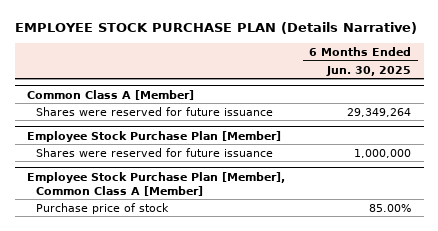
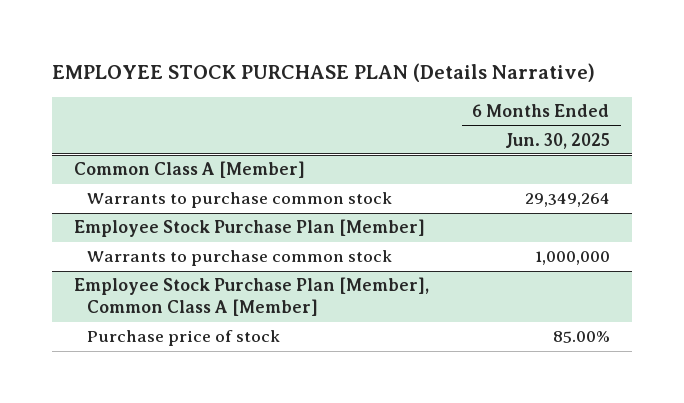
@ Common Class A [Member]
- Shares were reserved for future issuance | 29,349,264
+ Warrants to purchase common stock | 29,349,264
@ Employee Stock Purchase Plan [Member]
- Shares were reserved for future issuance | 1,000,000
+ Warrants to purchase common stock | 1,000,000

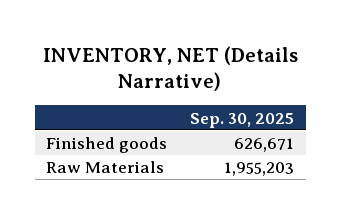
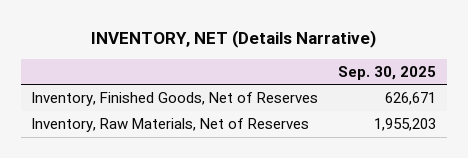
- Finished goods | 626,671
- Raw Materials | 1,955,203
+ Inventory, Finished Goods, Net of Reserves | 626,671
+ Inventory, Raw Materials, Net of Reserves | 1,955,203

